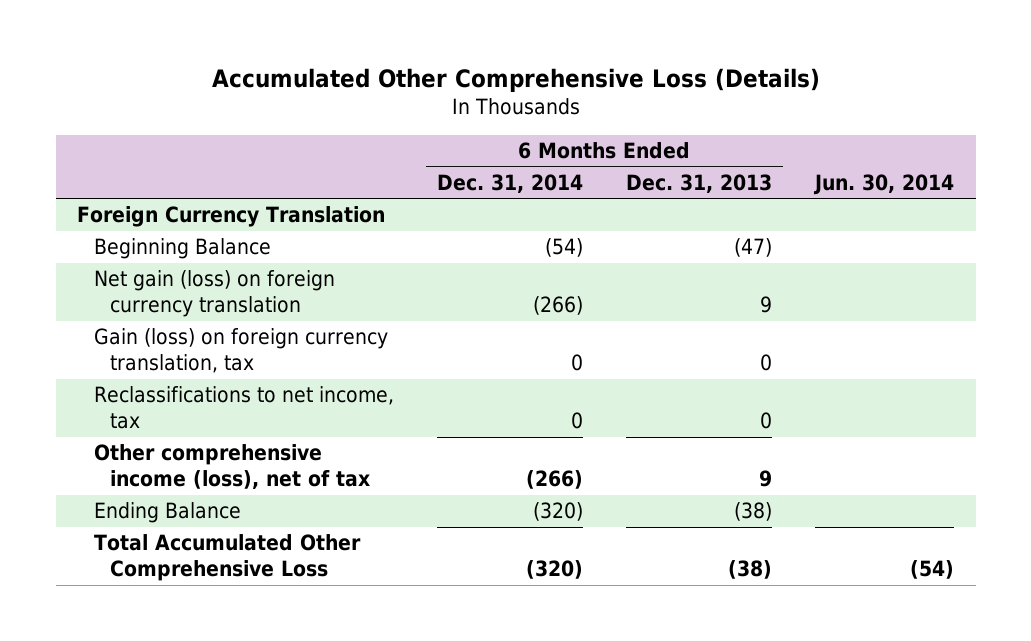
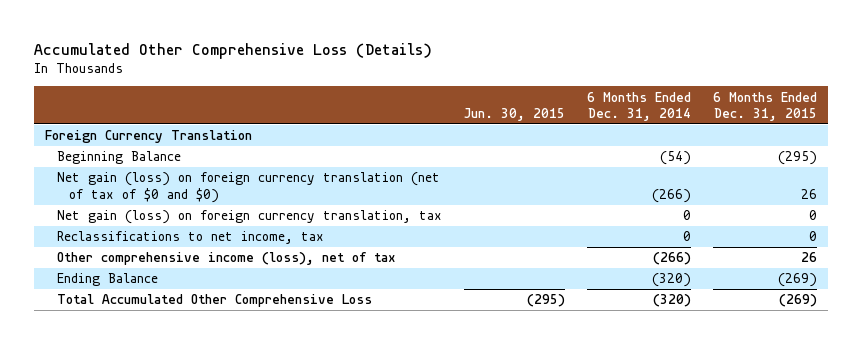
- | 6 Months Ended Dec. 31, 2014 | 6 Months Ended Dec. 31, 2013 | Jun. 30, 2014
+ | Jun. 30, 2015 | 6 Months Ended Dec. 31, 2014 | 6 Months Ended Dec. 31, 2015
- Net gain (loss) on foreign currency translation | (266) | 9 |
- Gain (loss) on foreign currency translation, tax | 0 | 0 |
+ Net gain (loss) on foreign currency translation (net of tax of $0 and $0) | | (266) | 26
+ Net gain (loss) on foreign currency translation, tax | | 0 | 0

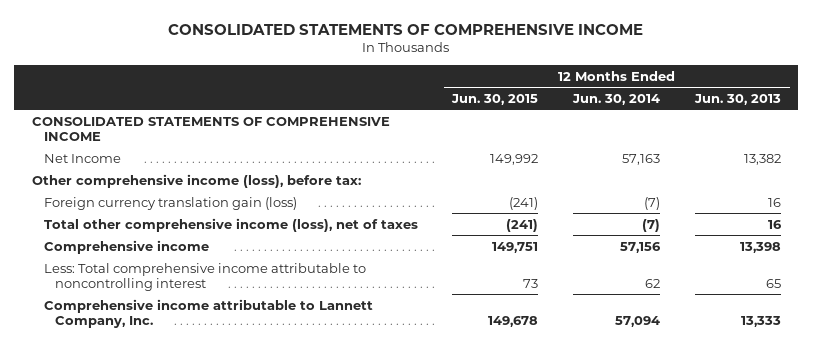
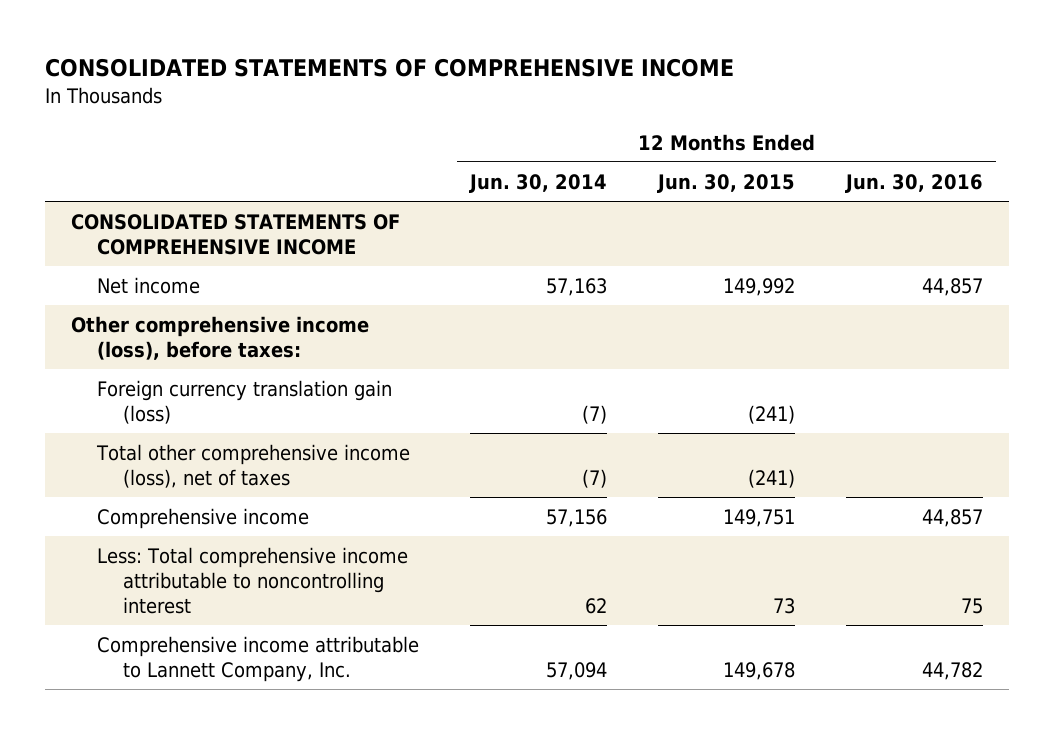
- | 12 Months Ended Jun. 30, 2015 | 12 Months Ended Jun. 30, 2014 | 12 Months Ended Jun. 30, 2013
+ | 12 Months Ended Jun. 30, 2014 | 12 Months Ended Jun. 30, 2015 | 12 Months Ended Jun. 30, 2016
- Net Income | 149,992 | 57,163 | 13,382
- Other comprehensive income (loss), before tax:
+ Net income | 57,163 | 149,992 | 44,857
+ Other comprehensive income (loss), before taxes:

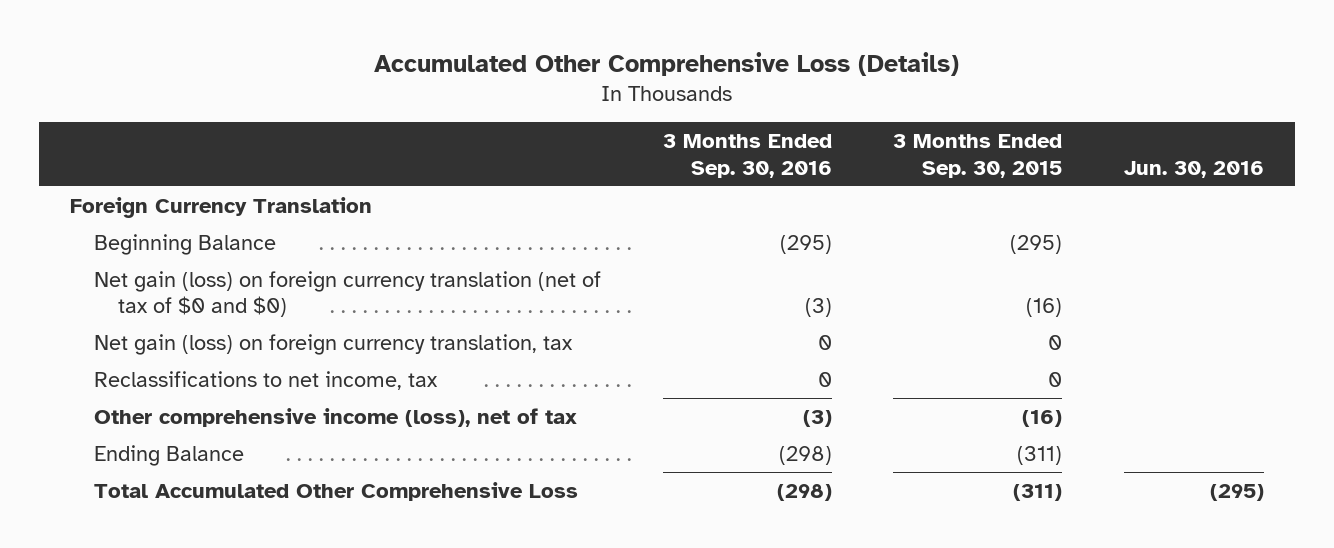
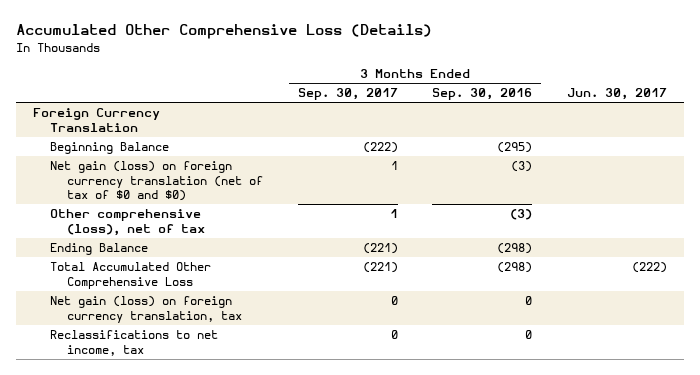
- | 3 Months Ended Sep. 30, 2016 | 3 Months Ended Sep. 30, 2015 | Jun. 30, 2016
+ | 3 Months Ended Sep. 30, 2017 | 3 Months Ended Sep. 30, 2016 | Jun. 30, 2017
- Other comprehensive income (loss), net of tax | (3) | (16) |
+ Other comprehensive (loss), net of tax | 1 | (3) |
moved down: Net gain (loss) on foreign currency translation, tax | 0 | 0 |
moved down: Reclassifications to net income, tax | 0 | 0 |

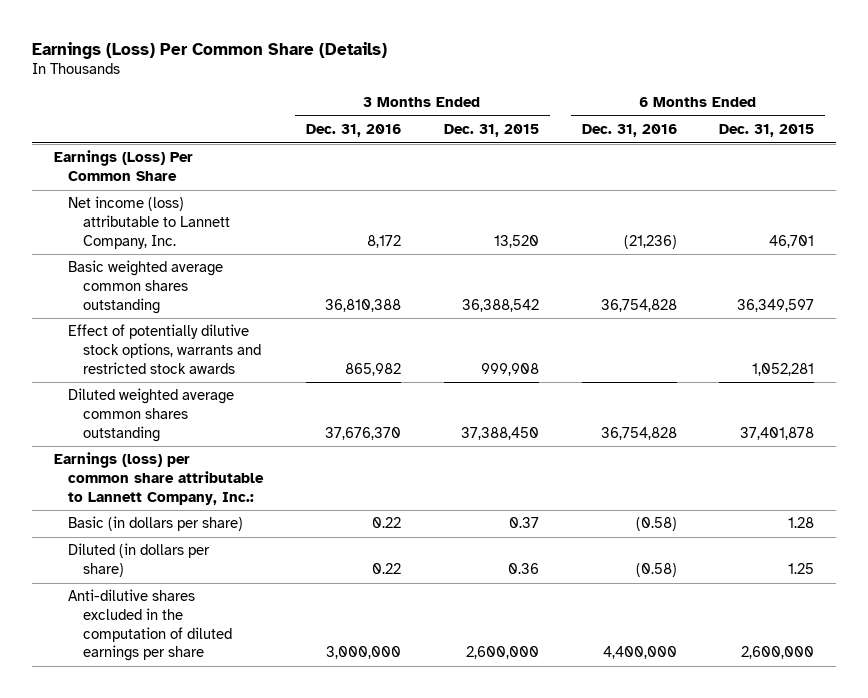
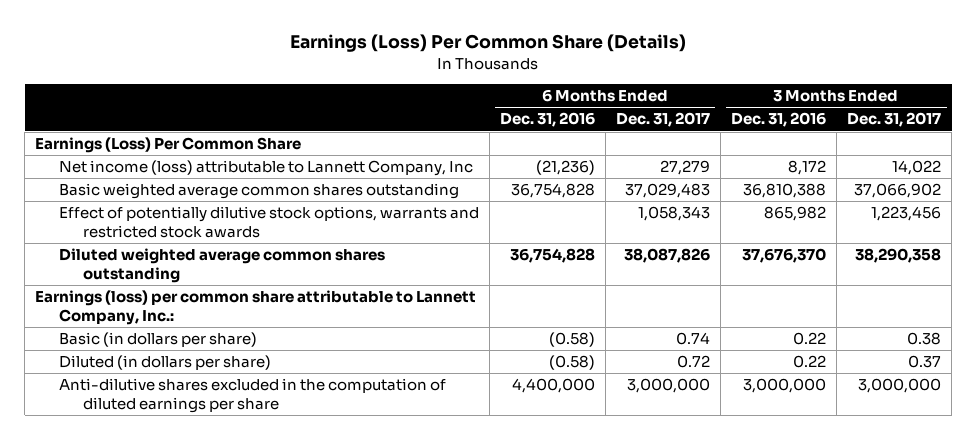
- | 3 Months Ended Dec. 31, 2016 | 3 Months Ended Dec. 31, 2015 | 6 Months Ended Dec. 31, 2016 | 6 Months Ended Dec. 31, 2015
+ | 6 Months Ended Dec. 31, 2016 | 6 Months Ended Dec. 31, 2017 | 3 Months Ended Dec. 31, 2016 | 3 Months Ended Dec. 31, 2017
- Net income (loss) attributable to Lannett Company, Inc. | 8,172 | 13,520 | (21,236) | 46,701
+ Net income (loss) attributable to Lannett Company, Inc | (21,236) | 27,279 | 8,172 | 14,022

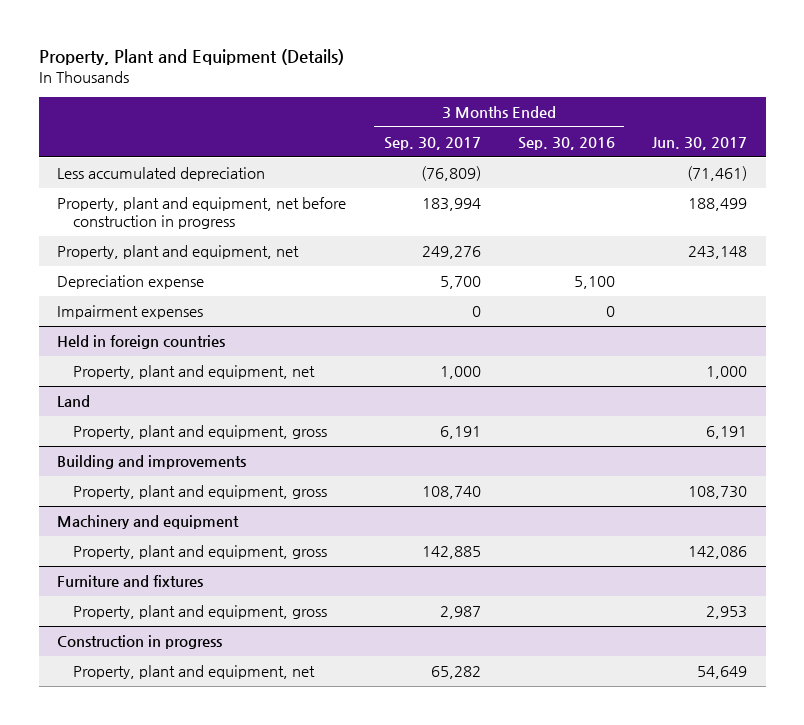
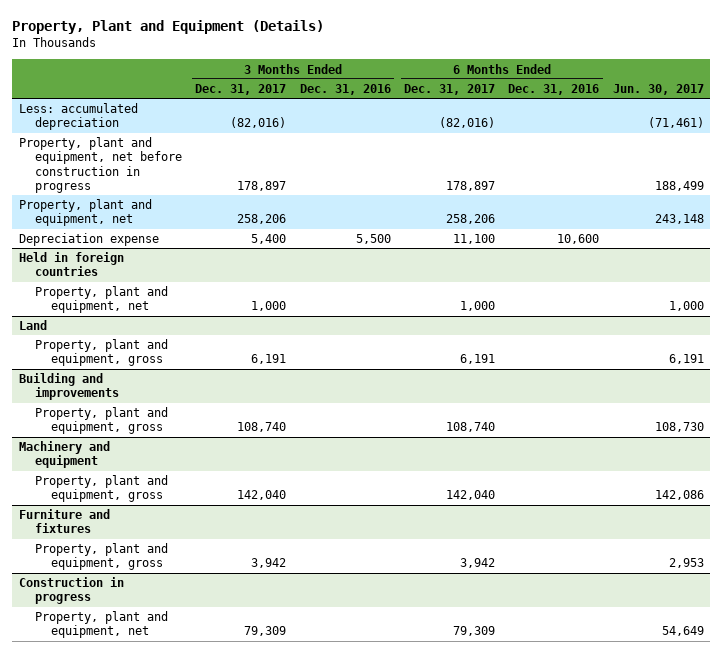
- | 3 Months Ended Sep. 30, 2017 | 3 Months Ended Sep. 30, 2016 | Jun. 30, 2017
+ | 3 Months Ended Dec. 31, 2017 | 3 Months Ended Dec. 31, 2016 | 6 Months Ended Dec. 31, 2017 | 6 Months Ended Dec. 31, 2016 | Jun. 30, 2017
- Less accumulated depreciation | (76,809) | | (71,461)
+ Less: accumulated depreciation | (82,016) | | (82,016) | | (71,461)
- Impairment expenses | 0 | 0 |

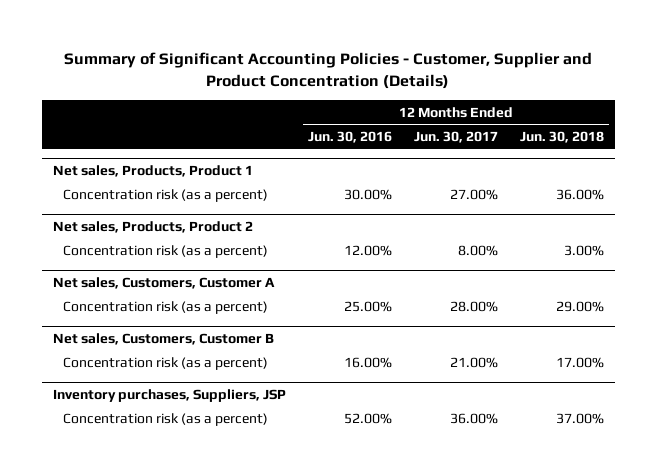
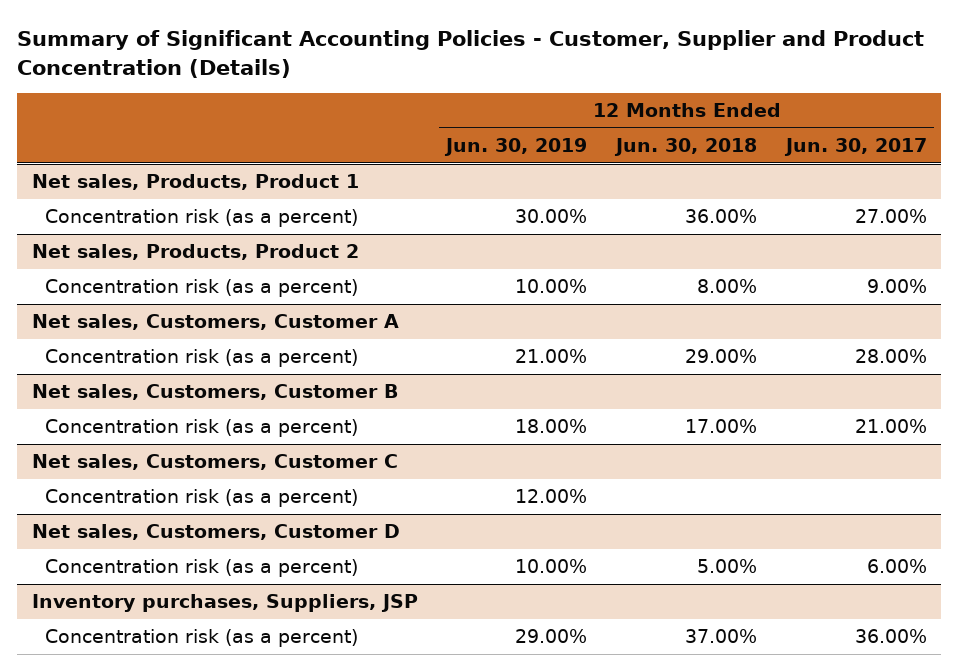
- | 12 Months Ended Jun. 30, 2016 | 12 Months Ended Jun. 30, 2017 | 12 Months Ended Jun. 30, 2018
+ | 12 Months Ended Jun. 30, 2019 | 12 Months Ended Jun. 30, 2018 | 12 Months Ended Jun. 30, 2017
@ Net sales, Products, Product 2
- Concentration risk (as a percent) | 12.00% | 8.00% | 3.00%
+ Concentration risk (as a percent) | 10.00% | 8.00% | 9.00%
+ Net sales, Customers, Customer C
+ Concentration risk (as a percent) | 12.00% | |
+ Net sales, Customers, Customer D
+ Concentration risk (as a percent) | 10.00% | 5.00% | 6.00%

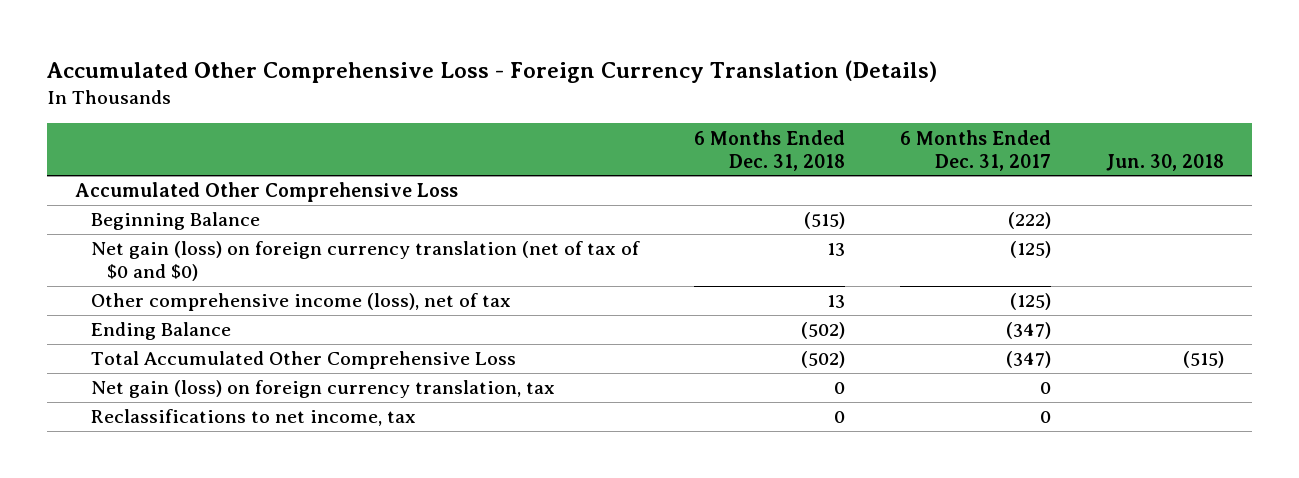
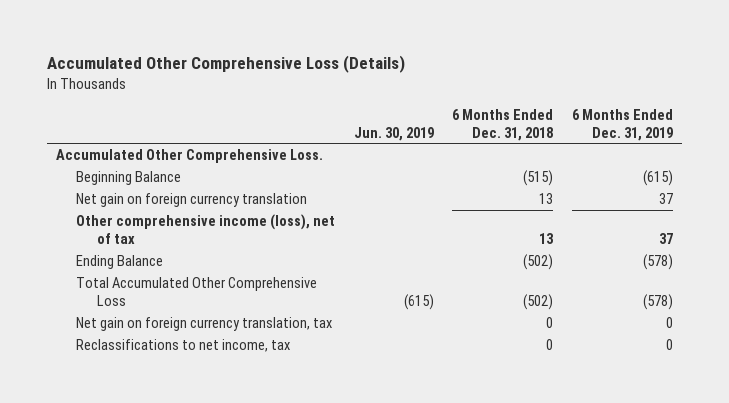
- Accumulated Other Comprehensive Loss - Foreign Currency Translation (Details)
+ Accumulated Other Comprehensive Loss (Details)
- | 6 Months Ended Dec. 31, 2018 | 6 Months Ended Dec. 31, 2017 | Jun. 30, 2018
+ | Jun. 30, 2019 | 6 Months Ended Dec. 31, 2018 | 6 Months Ended Dec. 31, 2019
- Accumulated Other Comprehensive Loss
+ Accumulated Other Comprehensive Loss.
- Net gain (loss) on foreign currency translation (net of tax of $0 and $0) | 13 | (125) |
+ Net gain on foreign currency translation | | 13 | 37
- Net gain (loss) on foreign currency translation, tax | 0 | 0 |
+ Net gain on foreign currency translation, tax | | 0 | 0

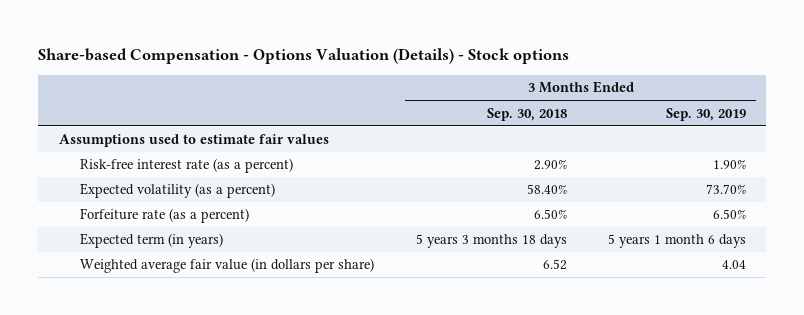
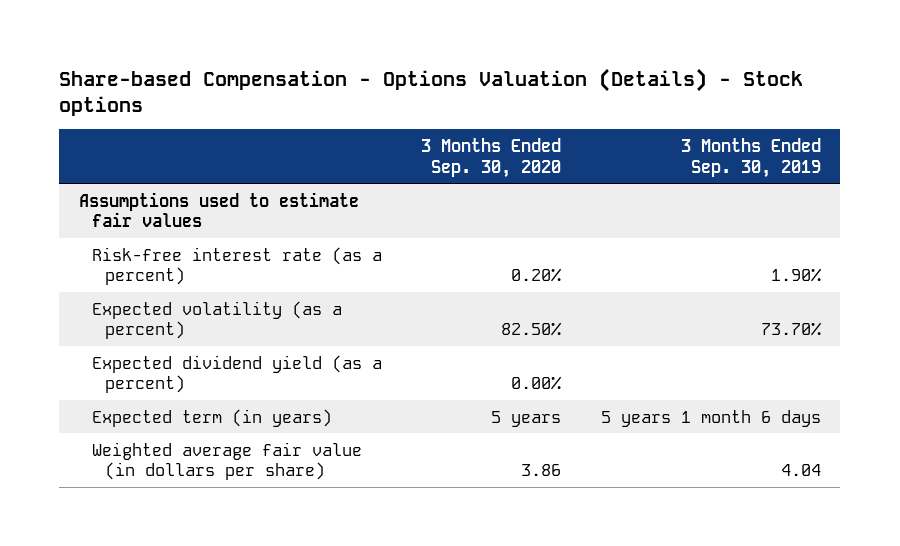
- | 3 Months Ended Sep. 30, 2018 | 3 Months Ended Sep. 30, 2019
+ | 3 Months Ended Sep. 30, 2020 | 3 Months Ended Sep. 30, 2019
- Forfeiture rate (as a percent) | 6.50% | 6.50%
+ Expected dividend yield (as a percent) | 0.00% |

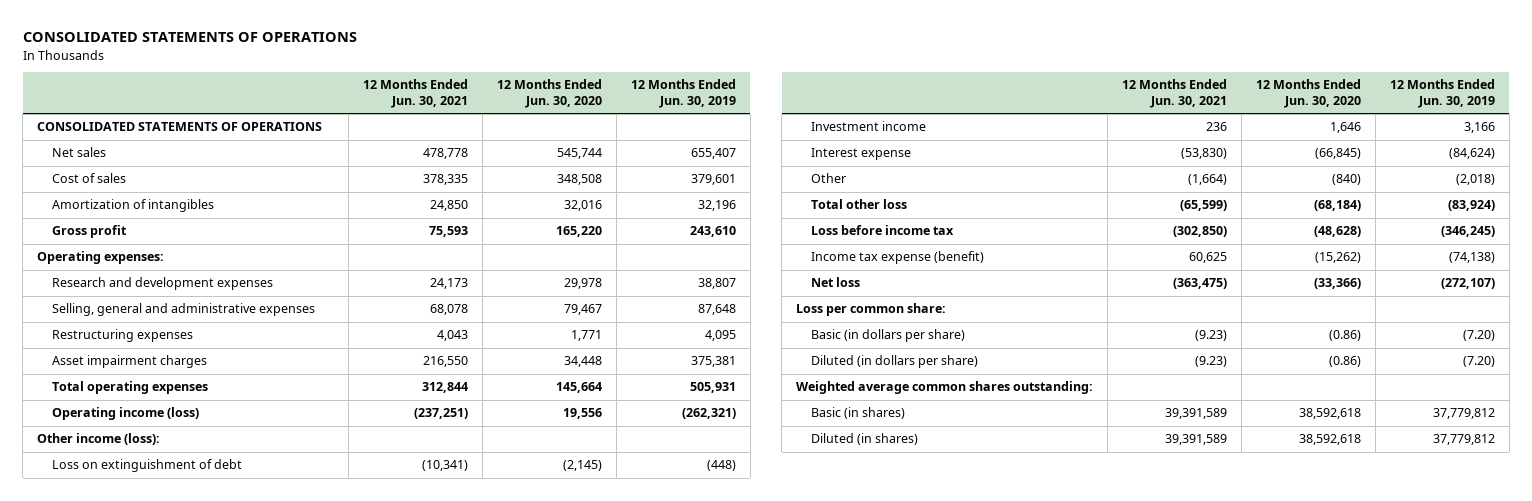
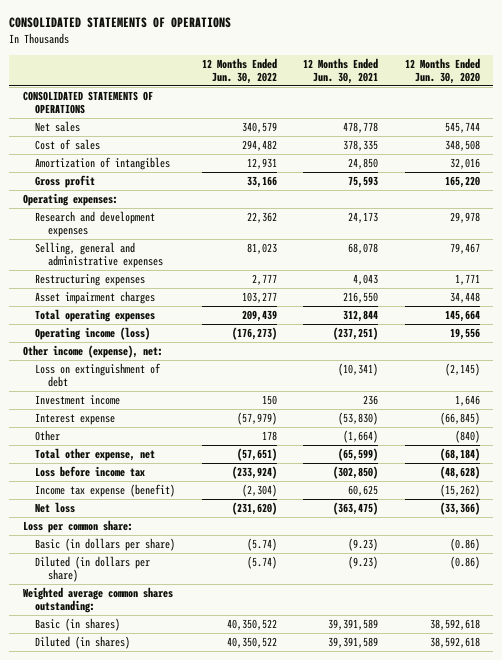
- | 12 Months Ended Jun. 30, 2021 | 12 Months Ended Jun. 30, 2020 | 12 Months Ended Jun. 30, 2019
+ | 12 Months Ended Jun. 30, 2022 | 12 Months Ended Jun. 30, 2021 | 12 Months Ended Jun. 30, 2020
- Other income (loss):
+ Other income (expense), net:
- Total other loss | (65,599) | (68,184) | (83,924)
+ Total other expense, net | (57,651) | (65,599) | (68,184)

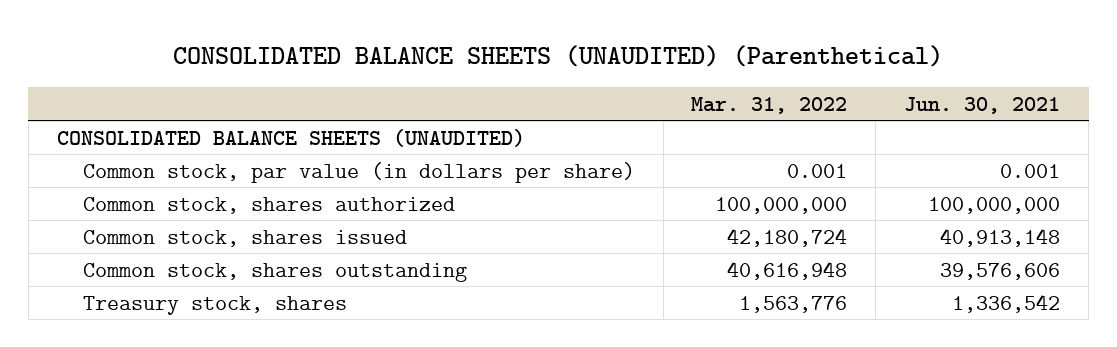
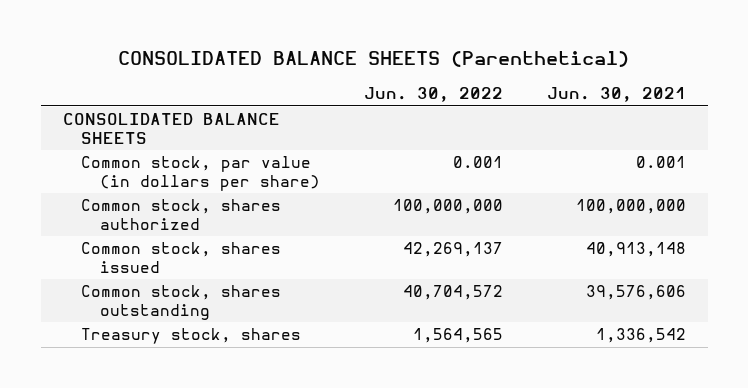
- CONSOLIDATED BALANCE SHEETS (UNAUDITED) (Parenthetical)
+ CONSOLIDATED BALANCE SHEETS (Parenthetical)
- | Mar. 31, 2022 | Jun. 30, 2021
+ | Jun. 30, 2022 | Jun. 30, 2021
- CONSOLIDATED BALANCE SHEETS (UNAUDITED)
+ CONSOLIDATED BALANCE SHEETS

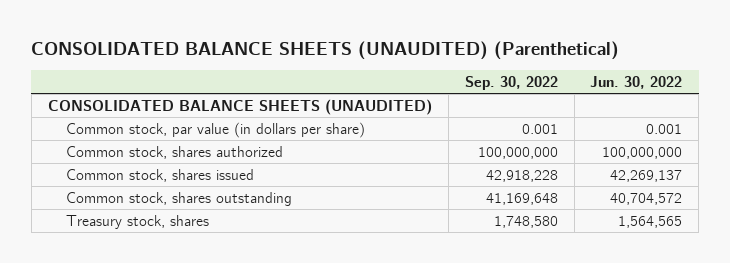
- CONSOLIDATED BALANCE SHEETS (Parenthetical)
+ CONSOLIDATED BALANCE SHEETS (UNAUDITED) (Parenthetical)
- | Jun. 30, 2022 | Jun. 30, 2021
+ | Sep. 30, 2022 | Jun. 30, 2022
- CONSOLIDATED BALANCE SHEETS
+ CONSOLIDATED BALANCE SHEETS (UNAUDITED)

